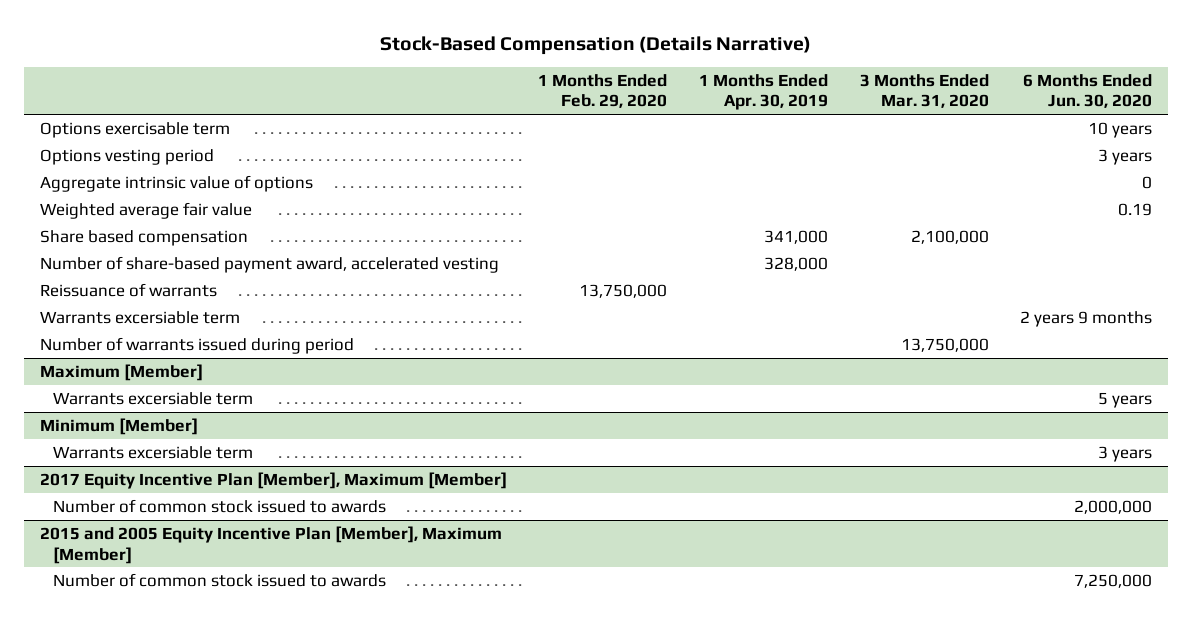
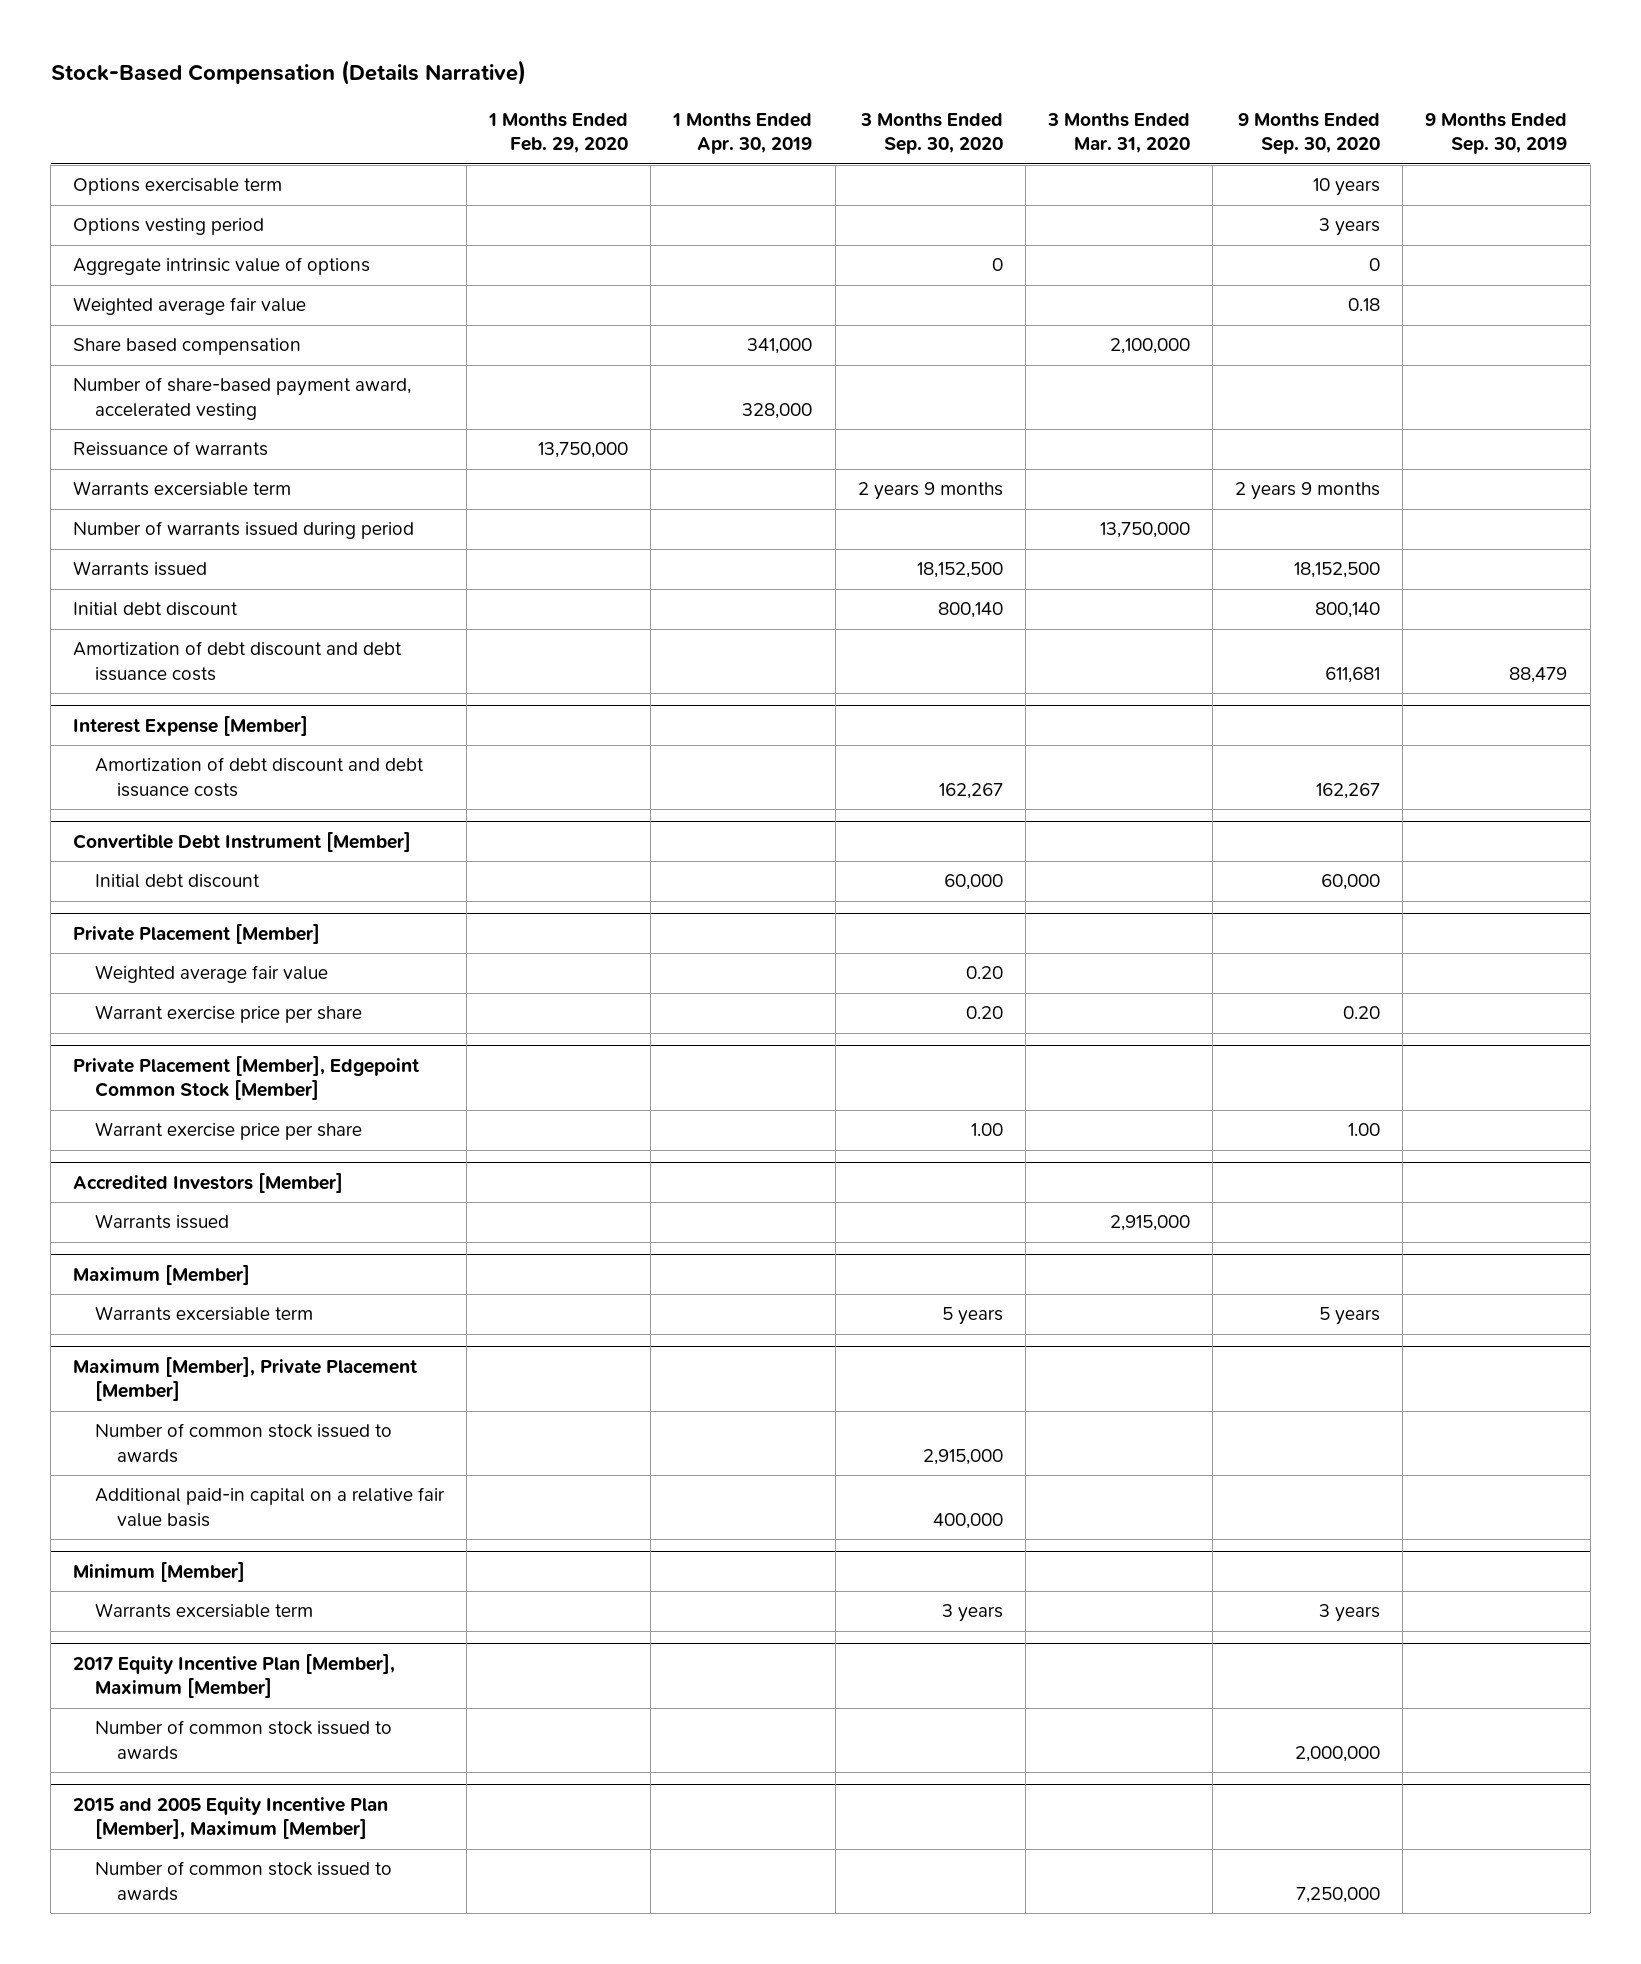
- | 1 Months Ended Feb. 29, 2020 | 1 Months Ended Apr. 30, 2019 | 3 Months Ended Mar. 31, 2020 | 6 Months Ended Jun. 30, 2020
+ | 1 Months Ended Feb. 29, 2020 | 1 Months Ended Apr. 30, 2019 | 3 Months Ended Sep. 30, 2020 | 3 Months Ended Mar. 31, 2020 | 9 Months Ended Sep. 30, 2020 | 9 Months Ended Sep. 30, 2019
+ Warrants issued | | | 18,152,500 | | 18,152,500 |
+ Initial debt discount | | | 800,140 | | 800,140 |
+ Amortization of debt discount and debt issuance costs | | | | | 611,681 | 88,479
+ Interest Expense [Member]
+ Amortization of debt discount and debt issuance costs | | | 162,267 | | 162,267 |
+ Convertible Debt Instrument [Member]
+ Initial debt discount | | | 60,000 | | 60,000 |
+ Private Placement [Member]
+ Weighted average fair value | | | 0.20 | | |
+ Warrant exercise price per share | | | 0.20 | | 0.20 |
+ Private Placement [Member], Edgepoint Common Stock [Member]
+ Warrant exercise price per share | | | 1.00 | | 1.00 |
+ Accredited Investors [Member]
+ Warrants issued | | | | 2,915,000 | |
+ Maximum [Member], Private Placement [Member]
+ Number of common stock issued to awards | | | 2,915,000 | | |
+ Additional paid-in capital on a relative fair value basis | | | 400,000 | | |

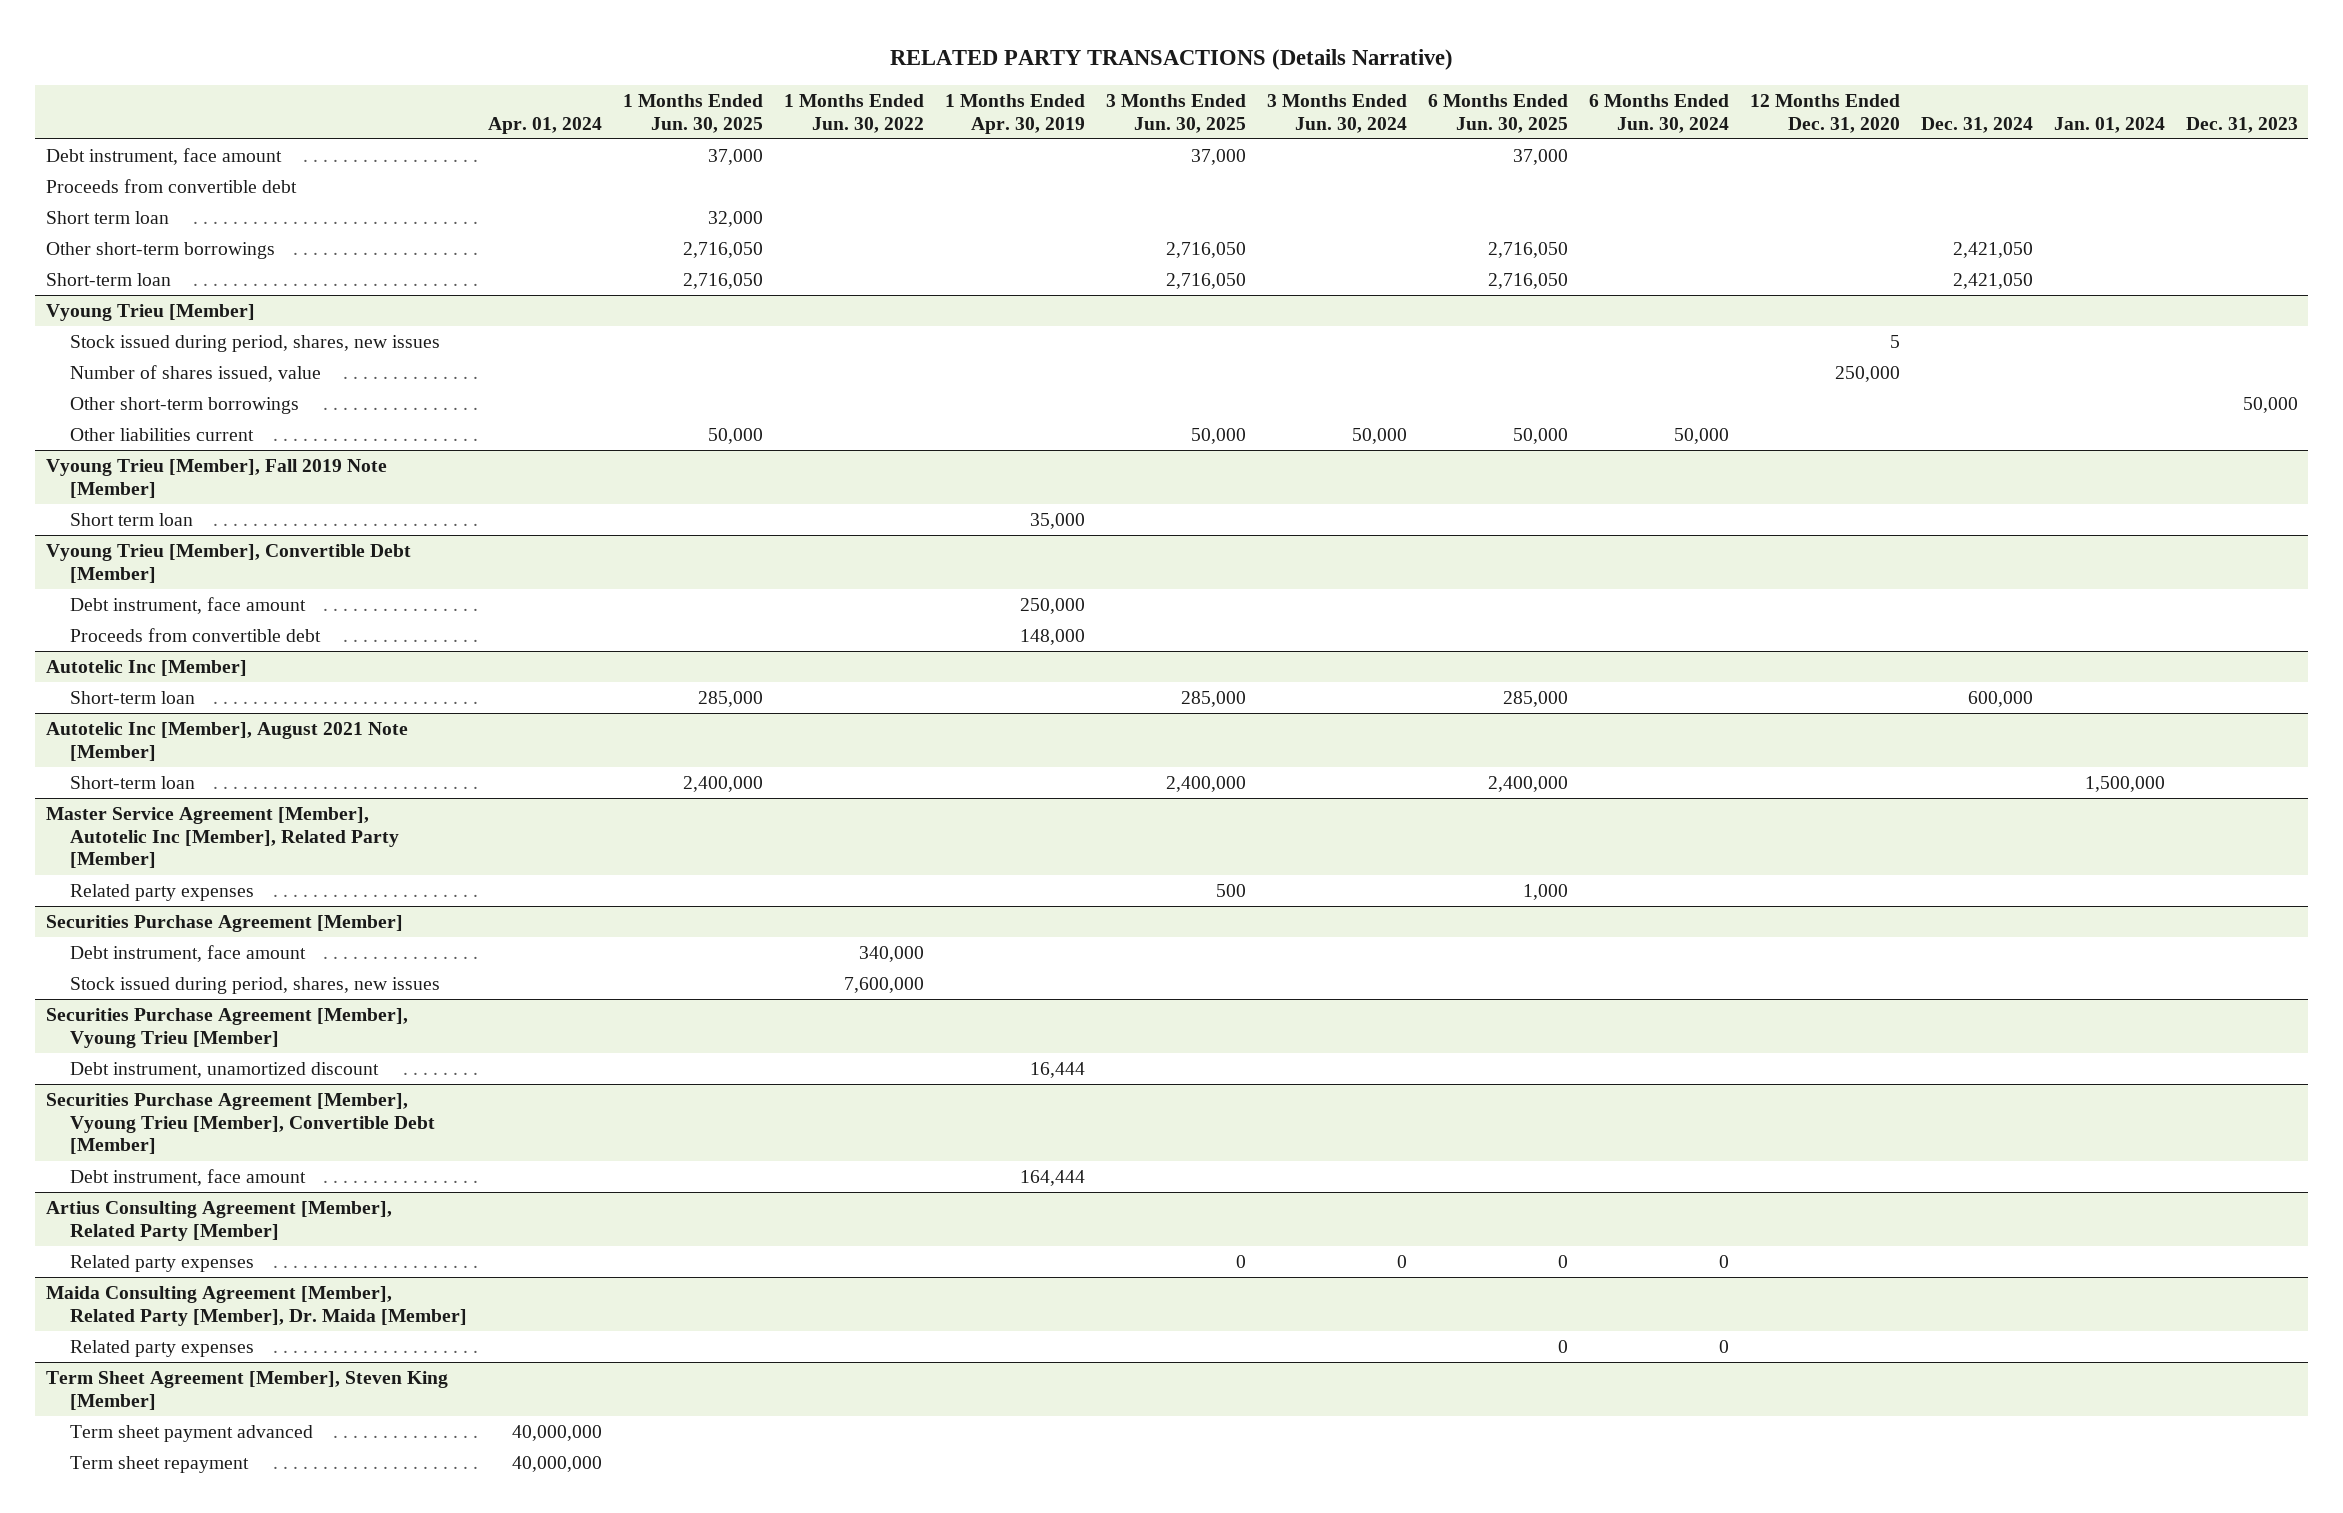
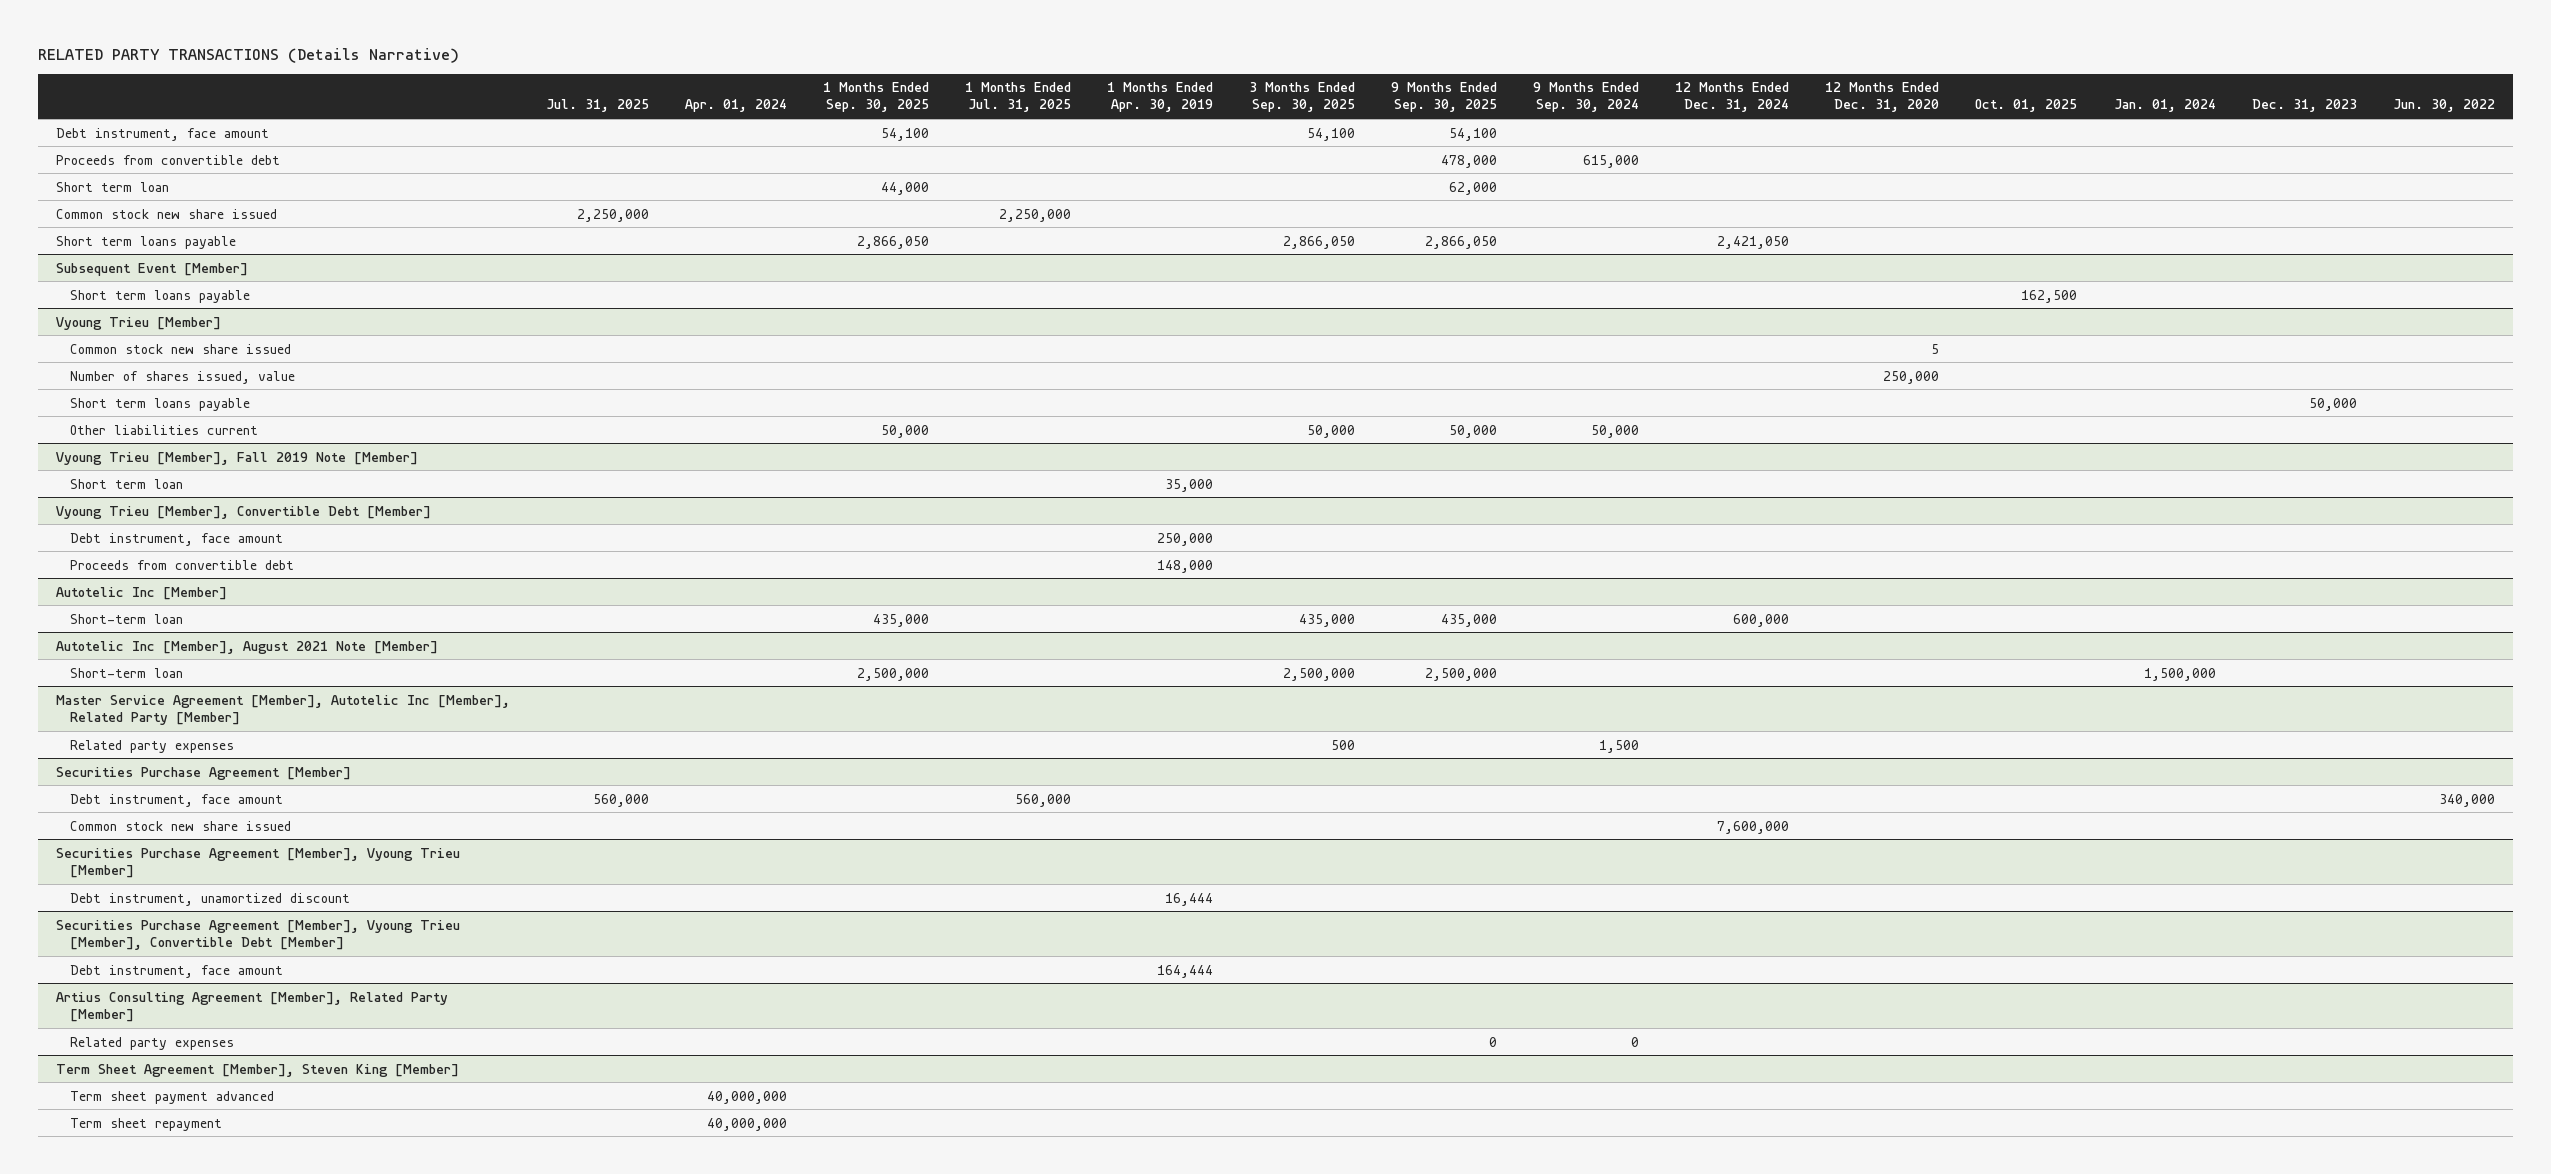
- | Apr. 01, 2024 | 1 Months Ended Jun. 30, 2025 | 1 Months Ended Jun. 30, 2022 | 1 Months Ended Apr. 30, 2019 | 3 Months Ended Jun. 30, 2025 | 3 Months Ended Jun. 30, 2024 | 6 Months Ended Jun. 30, 2025 | 6 Months Ended Jun. 30, 2024 | 12 Months Ended Dec. 31, 2020 | Dec. 31, 2024 | Jan. 01, 2024 | Dec. 31, 2023
+ | Jul. 31, 2025 | Apr. 01, 2024 | 1 Months Ended Sep. 30, 2025 | 1 Months Ended Jul. 31, 2025 | 1 Months Ended Apr. 30, 2019 | 3 Months Ended Sep. 30, 2025 | 9 Months Ended Sep. 30, 2025 | 9 Months Ended Sep. 30, 2024 | 12 Months Ended Dec. 31, 2024 | 12 Months Ended Dec. 31, 2020 | Oct. 01, 2025 | Jan. 01, 2024 | Dec. 31, 2023 | Jun. 30, 2022
- Other short-term borrowings | | 2,716,050 | | | 2,716,050 | | 2,716,050 | | | 2,421,050 | |
- Short-term loan | | 2,716,050 | | | 2,716,050 | | 2,716,050 | | | 2,421,050 | |
+ Common stock new share issued | 2,250,000 | | | 2,250,000 | | | | | | | | | |
+ Short term loans payable | | | 2,866,050 | | | 2,866,050 | 2,866,050 | | 2,421,050 | | | | |
+ Subsequent Event [Member]
+ Short term loans payable | | | | | | | | | | | 162,500 | | |
@ Vyoung Trieu [Member]
- Stock issued during period, shares, new issues | | | | | | | | | 5 | | |
+ Common stock new share issued | | | | | | | | | | 5 | | | |
- Other short-term borrowings | | | | | | | | | | | | 50,000
+ Short term loans payable | | | | | | | | | | | | | 50,000 |
@ Securities Purchase Agreement [Member]
- Stock issued during period, shares, new issues | | | 7,600,000 | | | | | | | | |
+ Common stock new share issued | | | | | | | | | 7,600,000 | | | | |
- Maida Consulting Agreement [Member], Related Party [Member], Dr. Maida [Member]
- Related party expenses | | | | | | | 0 | 0 | | | |

